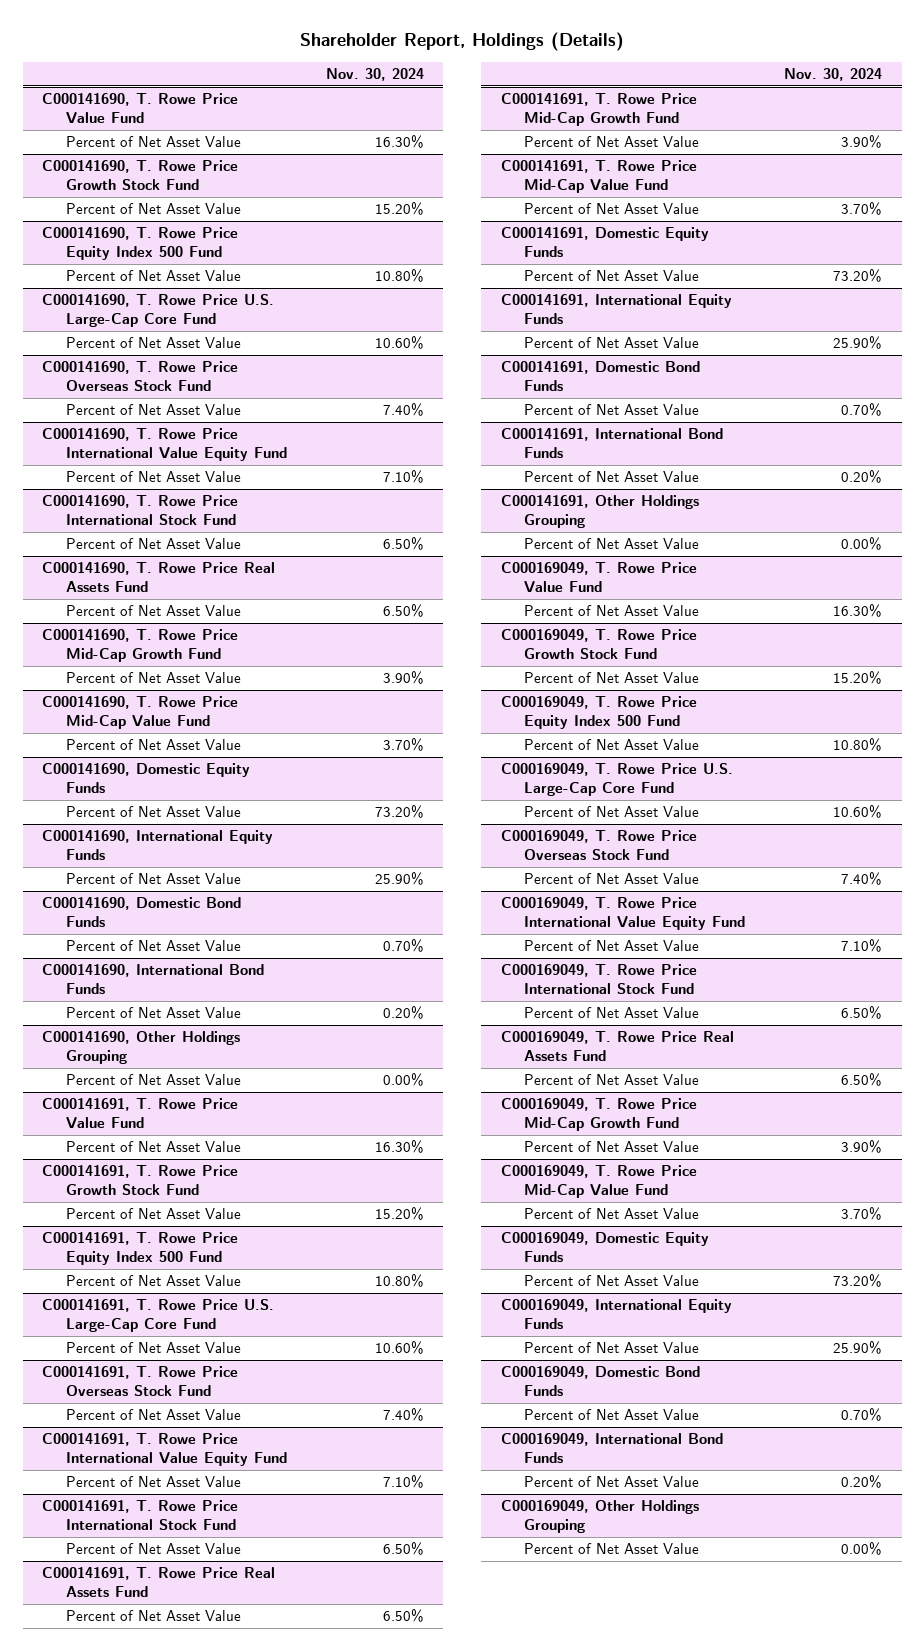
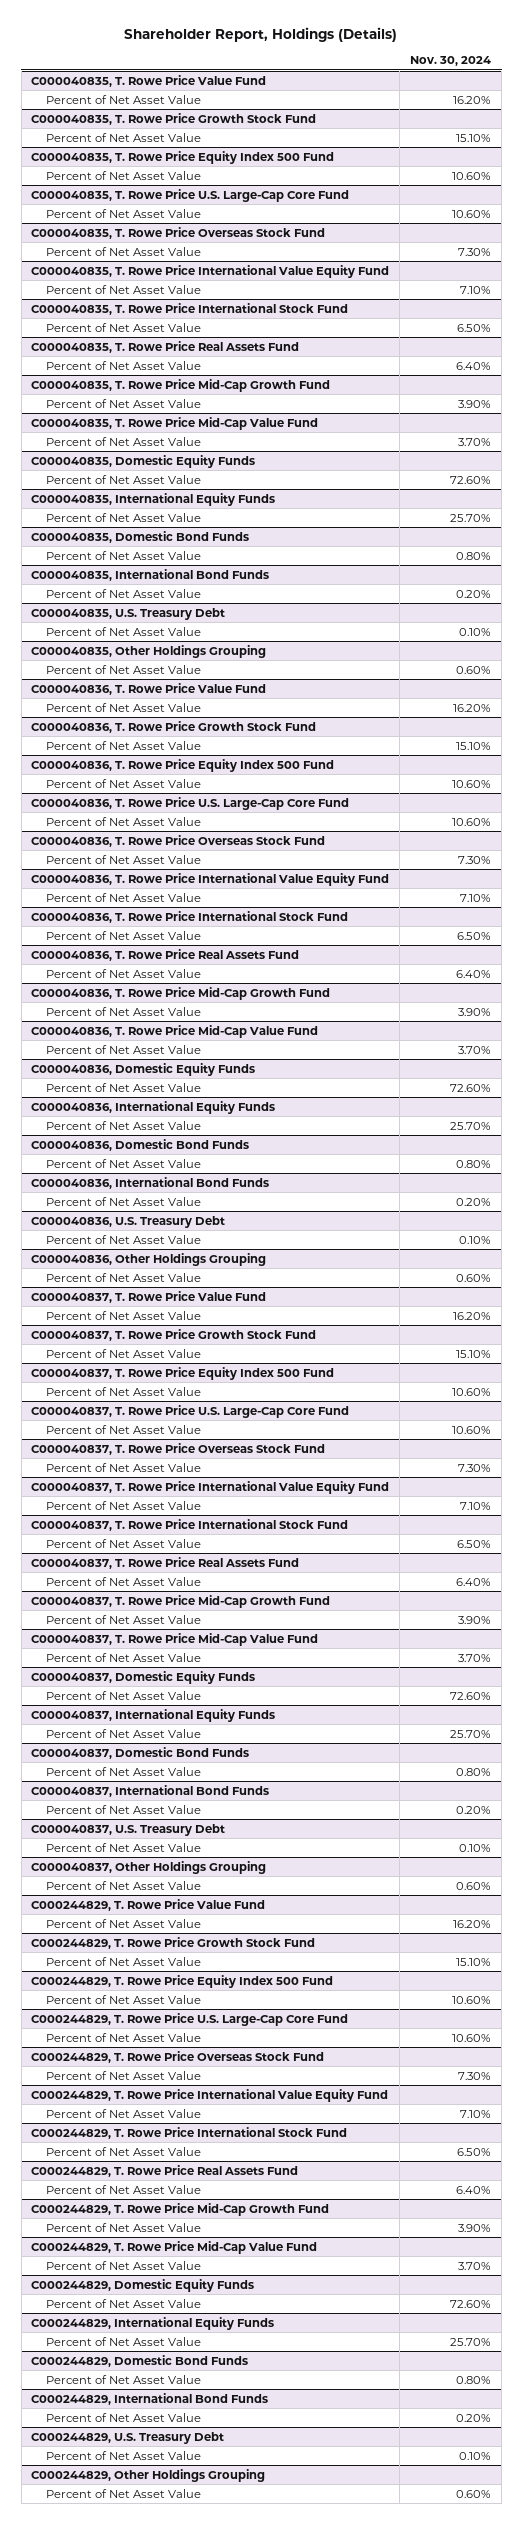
- C000141690, T. Rowe Price Value Fund
- Percent of Net Asset Value | 16.30%
- C000141690, T. Rowe Price Growth Stock Fund
- Percent of Net Asset Value | 15.20%
- C000141690, T. Rowe Price Equity Index 500 Fund
- Percent of Net Asset Value | 10.80%
- C000141690, T. Rowe Price U.S. Large-Cap Core Fund
+ C000040835, T. Rowe Price Value Fund
+ Percent of Net Asset Value | 16.20%
+ C000040835, T. Rowe Price Growth Stock Fund
+ Percent of Net Asset Value | 15.10%
+ C000040835, T. Rowe Price Equity Index 500 Fund
- C000141690, T. Rowe Price Overseas Stock Fund
- Percent of Net Asset Value | 7.40%
- C000141690, T. Rowe Price International Value Equity Fund
+ C000040835, T. Rowe Price U.S. Large-Cap Core Fund
+ Percent of Net Asset Value | 10.60%
+ C000040835, T. Rowe Price Overseas Stock Fund
+ Percent of Net Asset Value | 7.30%
+ C000040835, T. Rowe Price International Value Equity Fund
- C000141690, T. Rowe Price International Stock Fund
- Percent of Net Asset Value | 6.50%
- C000141690, T. Rowe Price Real Assets Fund
+ C000040835, T. Rowe Price International Stock Fund
- C000141690, T. Rowe Price Mid-Cap Growth Fund
+ C000040835, T. Rowe Price Real Assets Fund
+ Percent of Net Asset Value | 6.40%
+ C000040835, T. Rowe Price Mid-Cap Growth Fund
- C000141690, T. Rowe Price Mid-Cap Value Fund
+ C000040835, T. Rowe Price Mid-Cap Value Fund
- C000141690, Domestic Equity Funds
- Percent of Net Asset Value | 73.20%
- C000141690, International Equity Funds
- Percent of Net Asset Value | 25.90%
- C000141690, Domestic Bond Funds
- Percent of Net Asset Value | 0.70%
- C000141690, International Bond Funds
+ C000040835, Domestic Equity Funds
+ Percent of Net Asset Value | 72.60%
+ C000040835, International Equity Funds
+ Percent of Net Asset Value | 25.70%
+ C000040835, Domestic Bond Funds
+ Percent of Net Asset Value | 0.80%
+ C000040835, International Bond Funds
- C000141690, Other Holdings Grouping
- Percent of Net Asset Value | 0.00%
- C000141691, T. Rowe Price Value Fund
- Percent of Net Asset Value | 16.30%
- C000141691, T. Rowe Price Growth Stock Fund
- Percent of Net Asset Value | 15.20%
- C000141691, T. Rowe Price Equity Index 500 Fund
- Percent of Net Asset Value | 10.80%
- C000141691, T. Rowe Price U.S. Large-Cap Core Fund
+ C000040835, U.S. Treasury Debt
+ Percent of Net Asset Value | 0.10%
+ C000040835, Other Holdings Grouping
+ Percent of Net Asset Value | 0.60%
+ C000040836, T. Rowe Price Value Fund
+ Percent of Net Asset Value | 16.20%
+ C000040836, T. Rowe Price Growth Stock Fund
+ Percent of Net Asset Value | 15.10%
+ C000040836, T. Rowe Price Equity Index 500 Fund
- C000141691, T. Rowe Price Overseas Stock Fund
- Percent of Net Asset Value | 7.40%
- C000141691, T. Rowe Price International Value Equity Fund
+ C000040836, T. Rowe Price U.S. Large-Cap Core Fund
+ Percent of Net Asset Value | 10.60%
+ C000040836, T. Rowe Price Overseas Stock Fund
+ Percent of Net Asset Value | 7.30%
+ C000040836, T. Rowe Price International Value Equity Fund
- C000141691, T. Rowe Price International Stock Fund
- Percent of Net Asset Value | 6.50%
- C000141691, T. Rowe Price Real Assets Fund
+ C000040836, T. Rowe Price International Stock Fund
- C000141691, T. Rowe Price Mid-Cap Growth Fund
+ C000040836, T. Rowe Price Real Assets Fund
+ Percent of Net Asset Value | 6.40%
+ C000040836, T. Rowe Price Mid-Cap Growth Fund
- C000141691, T. Rowe Price Mid-Cap Value Fund
+ C000040836, T. Rowe Price Mid-Cap Value Fund
- C000141691, Domestic Equity Funds
- Percent of Net Asset Value | 73.20%
- C000141691, International Equity Funds
- Percent of Net Asset Value | 25.90%
- C000141691, Domestic Bond Funds
- Percent of Net Asset Value | 0.70%
- C000141691, International Bond Funds
+ C000040836, Domestic Equity Funds
+ Percent of Net Asset Value | 72.60%
+ C000040836, International Equity Funds
+ Percent of Net Asset Value | 25.70%
+ C000040836, Domestic Bond Funds
+ Percent of Net Asset Value | 0.80%
+ C000040836, International Bond Funds
- C000141691, Other Holdings Grouping
- Percent of Net Asset Value | 0.00%
- C000169049, T. Rowe Price Value Fund
- Percent of Net Asset Value | 16.30%
- C000169049, T. Rowe Price Growth Stock Fund
- Percent of Net Asset Value | 15.20%
- C000169049, T. Rowe Price Equity Index 500 Fund
- Percent of Net Asset Value | 10.80%
- C000169049, T. Rowe Price U.S. Large-Cap Core Fund
+ C000040836, U.S. Treasury Debt
+ Percent of Net Asset Value | 0.10%
+ C000040836, Other Holdings Grouping
+ Percent of Net Asset Value | 0.60%
+ C000040837, T. Rowe Price Value Fund
+ Percent of Net Asset Value | 16.20%
+ C000040837, T. Rowe Price Growth Stock Fund
+ Percent of Net Asset Value | 15.10%
+ C000040837, T. Rowe Price Equity Index 500 Fund
- C000169049, T. Rowe Price Overseas Stock Fund
- Percent of Net Asset Value | 7.40%
- C000169049, T. Rowe Price International Value Equity Fund
+ C000040837, T. Rowe Price U.S. Large-Cap Core Fund
+ Percent of Net Asset Value | 10.60%
+ C000040837, T. Rowe Price Overseas Stock Fund
+ Percent of Net Asset Value | 7.30%
+ C000040837, T. Rowe Price International Value Equity Fund
- C000169049, T. Rowe Price International Stock Fund
+ C000040837, T. Rowe Price International Stock Fund
- C000169049, T. Rowe Price Real Assets Fund
+ C000040837, T. Rowe Price Real Assets Fund
+ Percent of Net Asset Value | 6.40%
+ C000040837, T. Rowe Price Mid-Cap Growth Fund
+ Percent of Net Asset Value | 3.90%
+ C000040837, T. Rowe Price Mid-Cap Value Fund
+ Percent of Net Asset Value | 3.70%
+ C000040837, Domestic Equity Funds
+ Percent of Net Asset Value | 72.60%
+ C000040837, International Equity Funds
+ Percent of Net Asset Value | 25.70%
+ C000040837, Domestic Bond Funds
+ Percent of Net Asset Value | 0.80%
+ C000040837, International Bond Funds
+ Percent of Net Asset Value | 0.20%
+ C000040837, U.S. Treasury Debt
+ Percent of Net Asset Value | 0.10%
+ C000040837, Other Holdings Grouping
+ Percent of Net Asset Value | 0.60%
+ C000244829, T. Rowe Price Value Fund
+ Percent of Net Asset Value | 16.20%
+ C000244829, T. Rowe Price Growth Stock Fund
+ Percent of Net Asset Value | 15.10%
+ C000244829, T. Rowe Price Equity Index 500 Fund
+ Percent of Net Asset Value | 10.60%
+ C000244829, T. Rowe Price U.S. Large-Cap Core Fund
+ Percent of Net Asset Value | 10.60%
+ C000244829, T. Rowe Price Overseas Stock Fund
+ Percent of Net Asset Value | 7.30%
+ C000244829, T. Rowe Price International Value Equity Fund
+ Percent of Net Asset Value | 7.10%
+ C000244829, T. Rowe Price International Stock Fund
- C000169049, T. Rowe Price Mid-Cap Growth Fund
+ C000244829, T. Rowe Price Real Assets Fund
+ Percent of Net Asset Value | 6.40%
+ C000244829, T. Rowe Price Mid-Cap Growth Fund
- C000169049, T. Rowe Price Mid-Cap Value Fund
+ C000244829, T. Rowe Price Mid-Cap Value Fund
- C000169049, Domestic Equity Funds
- Percent of Net Asset Value | 73.20%
- C000169049, International Equity Funds
- Percent of Net Asset Value | 25.90%
- C000169049, Domestic Bond Funds
- Percent of Net Asset Value | 0.70%
- C000169049, International Bond Funds
+ C000244829, Domestic Equity Funds
+ Percent of Net Asset Value | 72.60%
+ C000244829, International Equity Funds
+ Percent of Net Asset Value | 25.70%
+ C000244829, Domestic Bond Funds
+ Percent of Net Asset Value | 0.80%
+ C000244829, International Bond Funds
- C000169049, Other Holdings Grouping
- Percent of Net Asset Value | 0.00%
+ C000244829, U.S. Treasury Debt
+ Percent of Net Asset Value | 0.10%
+ C000244829, Other Holdings Grouping
+ Percent of Net Asset Value | 0.60%

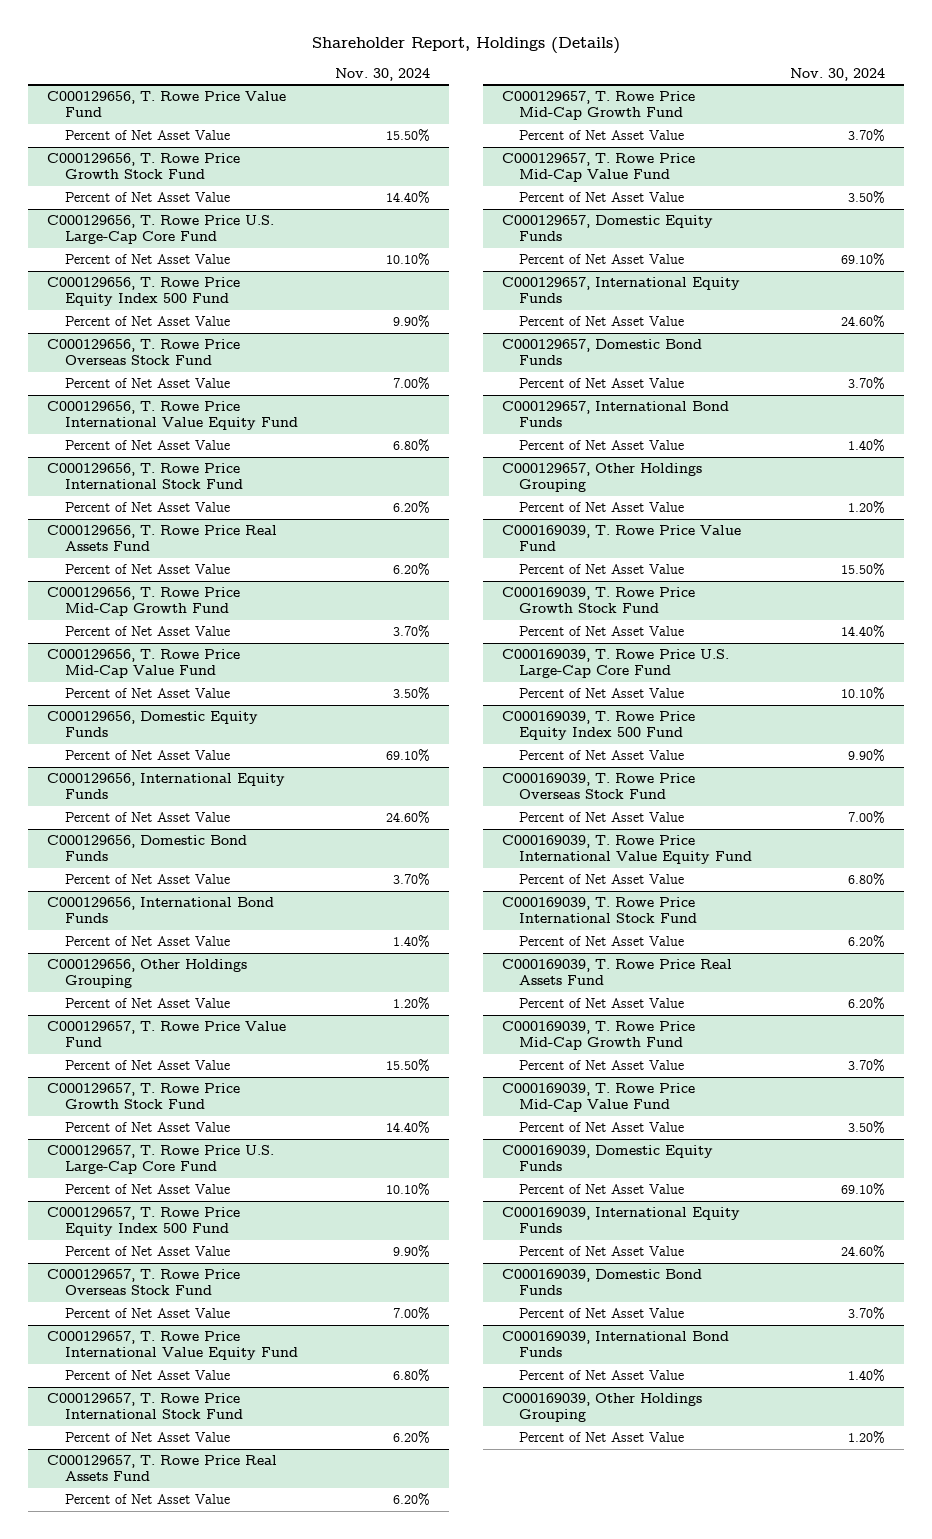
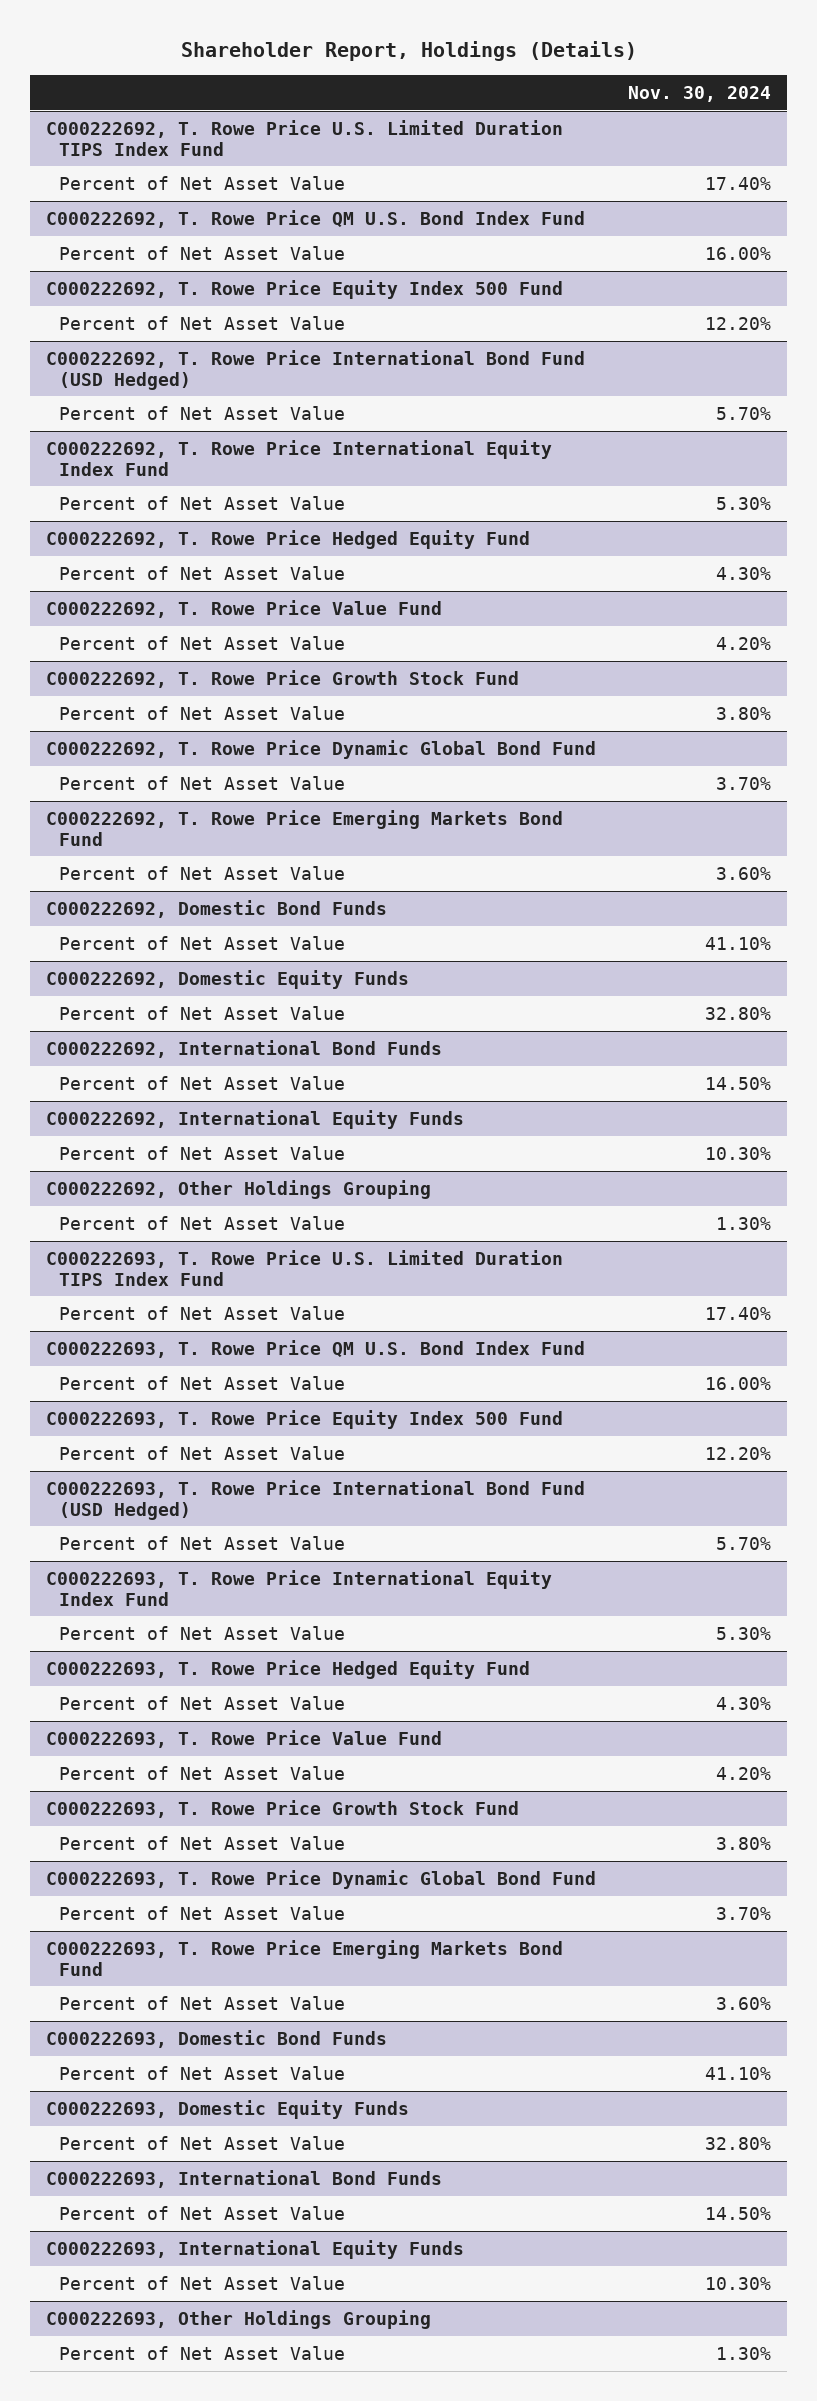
- C000129656, T. Rowe Price Value Fund
- Percent of Net Asset Value | 15.50%
- C000129656, T. Rowe Price Growth Stock Fund
- Percent of Net Asset Value | 14.40%
- C000129656, T. Rowe Price U.S. Large-Cap Core Fund
- Percent of Net Asset Value | 10.10%
- C000129656, T. Rowe Price Equity Index 500 Fund
- Percent of Net Asset Value | 9.90%
- C000129656, T. Rowe Price Overseas Stock Fund
- Percent of Net Asset Value | 7.00%
- C000129656, T. Rowe Price International Value Equity Fund
- Percent of Net Asset Value | 6.80%
- C000129656, T. Rowe Price International Stock Fund
- Percent of Net Asset Value | 6.20%
- C000129656, T. Rowe Price Real Assets Fund
- Percent of Net Asset Value | 6.20%
- C000129656, T. Rowe Price Mid-Cap Growth Fund
- Percent of Net Asset Value | 3.70%
- C000129656, T. Rowe Price Mid-Cap Value Fund
- Percent of Net Asset Value | 3.50%
- C000129656, Domestic Equity Funds
- Percent of Net Asset Value | 69.10%
- C000129656, International Equity Funds
- Percent of Net Asset Value | 24.60%
- C000129656, Domestic Bond Funds
- Percent of Net Asset Value | 3.70%
- C000129656, International Bond Funds
- Percent of Net Asset Value | 1.40%
- C000129656, Other Holdings Grouping
- Percent of Net Asset Value | 1.20%
- C000129657, T. Rowe Price Value Fund
- Percent of Net Asset Value | 15.50%
- C000129657, T. Rowe Price Growth Stock Fund
- Percent of Net Asset Value | 14.40%
- C000129657, T. Rowe Price U.S. Large-Cap Core Fund
- Percent of Net Asset Value | 10.10%
- C000129657, T. Rowe Price Equity Index 500 Fund
- Percent of Net Asset Value | 9.90%
- C000129657, T. Rowe Price Overseas Stock Fund
- Percent of Net Asset Value | 7.00%
- C000129657, T. Rowe Price International Value Equity Fund
- Percent of Net Asset Value | 6.80%
- C000129657, T. Rowe Price International Stock Fund
- Percent of Net Asset Value | 6.20%
- C000129657, T. Rowe Price Real Assets Fund
- Percent of Net Asset Value | 6.20%
- C000129657, T. Rowe Price Mid-Cap Growth Fund
- Percent of Net Asset Value | 3.70%
- C000129657, T. Rowe Price Mid-Cap Value Fund
- Percent of Net Asset Value | 3.50%
- C000129657, Domestic Equity Funds
- Percent of Net Asset Value | 69.10%
- C000129657, International Equity Funds
- Percent of Net Asset Value | 24.60%
- C000129657, Domestic Bond Funds
- Percent of Net Asset Value | 3.70%
- C000129657, International Bond Funds
- Percent of Net Asset Value | 1.40%
- C000129657, Other Holdings Grouping
- Percent of Net Asset Value | 1.20%
- C000169039, T. Rowe Price Value Fund
- Percent of Net Asset Value | 15.50%
- C000169039, T. Rowe Price Growth Stock Fund
- Percent of Net Asset Value | 14.40%
- C000169039, T. Rowe Price U.S. Large-Cap Core Fund
- Percent of Net Asset Value | 10.10%
- C000169039, T. Rowe Price Equity Index 500 Fund
- Percent of Net Asset Value | 9.90%
- C000169039, T. Rowe Price Overseas Stock Fund
- Percent of Net Asset Value | 7.00%
- C000169039, T. Rowe Price International Value Equity Fund
- Percent of Net Asset Value | 6.80%
- C000169039, T. Rowe Price International Stock Fund
- Percent of Net Asset Value | 6.20%
- C000169039, T. Rowe Price Real Assets Fund
- Percent of Net Asset Value | 6.20%
- C000169039, T. Rowe Price Mid-Cap Growth Fund
+ C000222692, T. Rowe Price U.S. Limited Duration TIPS Index Fund
+ Percent of Net Asset Value | 17.40%
+ C000222692, T. Rowe Price QM U.S. Bond Index Fund
+ Percent of Net Asset Value | 16.00%
+ C000222692, T. Rowe Price Equity Index 500 Fund
+ Percent of Net Asset Value | 12.20%
+ C000222692, T. Rowe Price International Bond Fund (USD Hedged)
+ Percent of Net Asset Value | 5.70%
+ C000222692, T. Rowe Price International Equity Index Fund
+ Percent of Net Asset Value | 5.30%
+ C000222692, T. Rowe Price Hedged Equity Fund
+ Percent of Net Asset Value | 4.30%
+ C000222692, T. Rowe Price Value Fund
+ Percent of Net Asset Value | 4.20%
+ C000222692, T. Rowe Price Growth Stock Fund
+ Percent of Net Asset Value | 3.80%
+ C000222692, T. Rowe Price Dynamic Global Bond Fund
- C000169039, T. Rowe Price Mid-Cap Value Fund
- Percent of Net Asset Value | 3.50%
- C000169039, Domestic Equity Funds
- Percent of Net Asset Value | 69.10%
- C000169039, International Equity Funds
- Percent of Net Asset Value | 24.60%
- C000169039, Domestic Bond Funds
+ C000222692, T. Rowe Price Emerging Markets Bond Fund
+ Percent of Net Asset Value | 3.60%
+ C000222692, Domestic Bond Funds
+ Percent of Net Asset Value | 41.10%
+ C000222692, Domestic Equity Funds
+ Percent of Net Asset Value | 32.80%
+ C000222692, International Bond Funds
+ Percent of Net Asset Value | 14.50%
+ C000222692, International Equity Funds
+ Percent of Net Asset Value | 10.30%
+ C000222692, Other Holdings Grouping
+ Percent of Net Asset Value | 1.30%
+ C000222693, T. Rowe Price U.S. Limited Duration TIPS Index Fund
+ Percent of Net Asset Value | 17.40%
+ C000222693, T. Rowe Price QM U.S. Bond Index Fund
+ Percent of Net Asset Value | 16.00%
+ C000222693, T. Rowe Price Equity Index 500 Fund
+ Percent of Net Asset Value | 12.20%
+ C000222693, T. Rowe Price International Bond Fund (USD Hedged)
+ Percent of Net Asset Value | 5.70%
+ C000222693, T. Rowe Price International Equity Index Fund
+ Percent of Net Asset Value | 5.30%
+ C000222693, T. Rowe Price Hedged Equity Fund
+ Percent of Net Asset Value | 4.30%
+ C000222693, T. Rowe Price Value Fund
+ Percent of Net Asset Value | 4.20%
+ C000222693, T. Rowe Price Growth Stock Fund
+ Percent of Net Asset Value | 3.80%
+ C000222693, T. Rowe Price Dynamic Global Bond Fund
- C000169039, International Bond Funds
- Percent of Net Asset Value | 1.40%
- C000169039, Other Holdings Grouping
- Percent of Net Asset Value | 1.20%
+ C000222693, T. Rowe Price Emerging Markets Bond Fund
+ Percent of Net Asset Value | 3.60%
+ C000222693, Domestic Bond Funds
+ Percent of Net Asset Value | 41.10%
+ C000222693, Domestic Equity Funds
+ Percent of Net Asset Value | 32.80%
+ C000222693, International Bond Funds
+ Percent of Net Asset Value | 14.50%
+ C000222693, International Equity Funds
+ Percent of Net Asset Value | 10.30%
+ C000222693, Other Holdings Grouping
+ Percent of Net Asset Value | 1.30%

